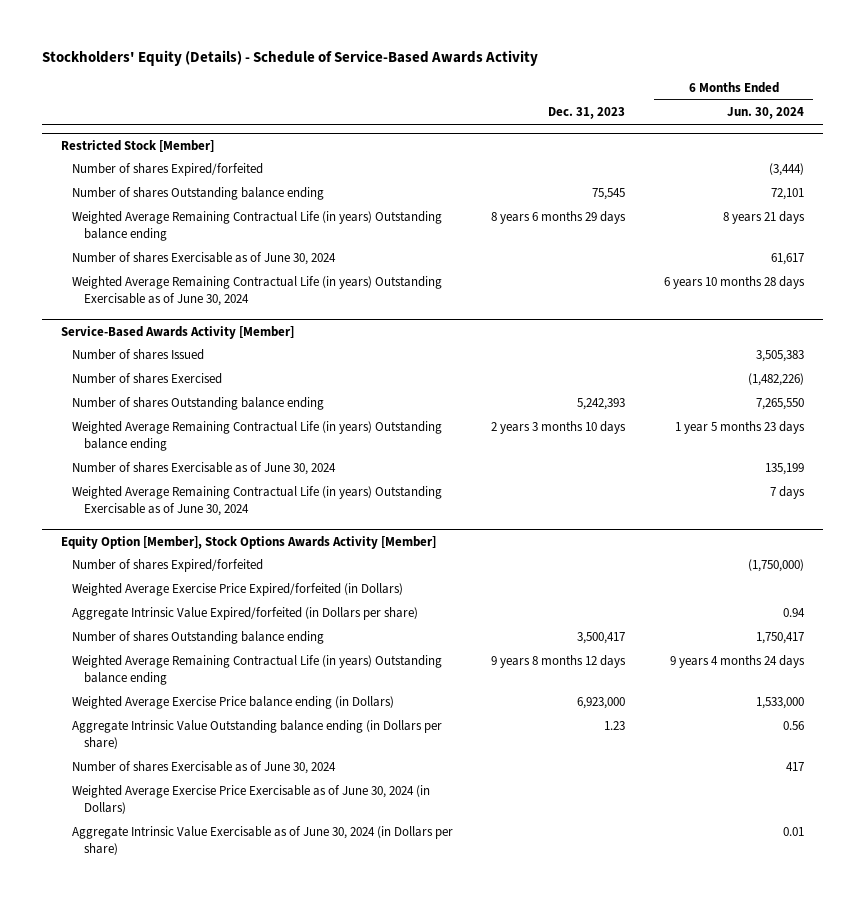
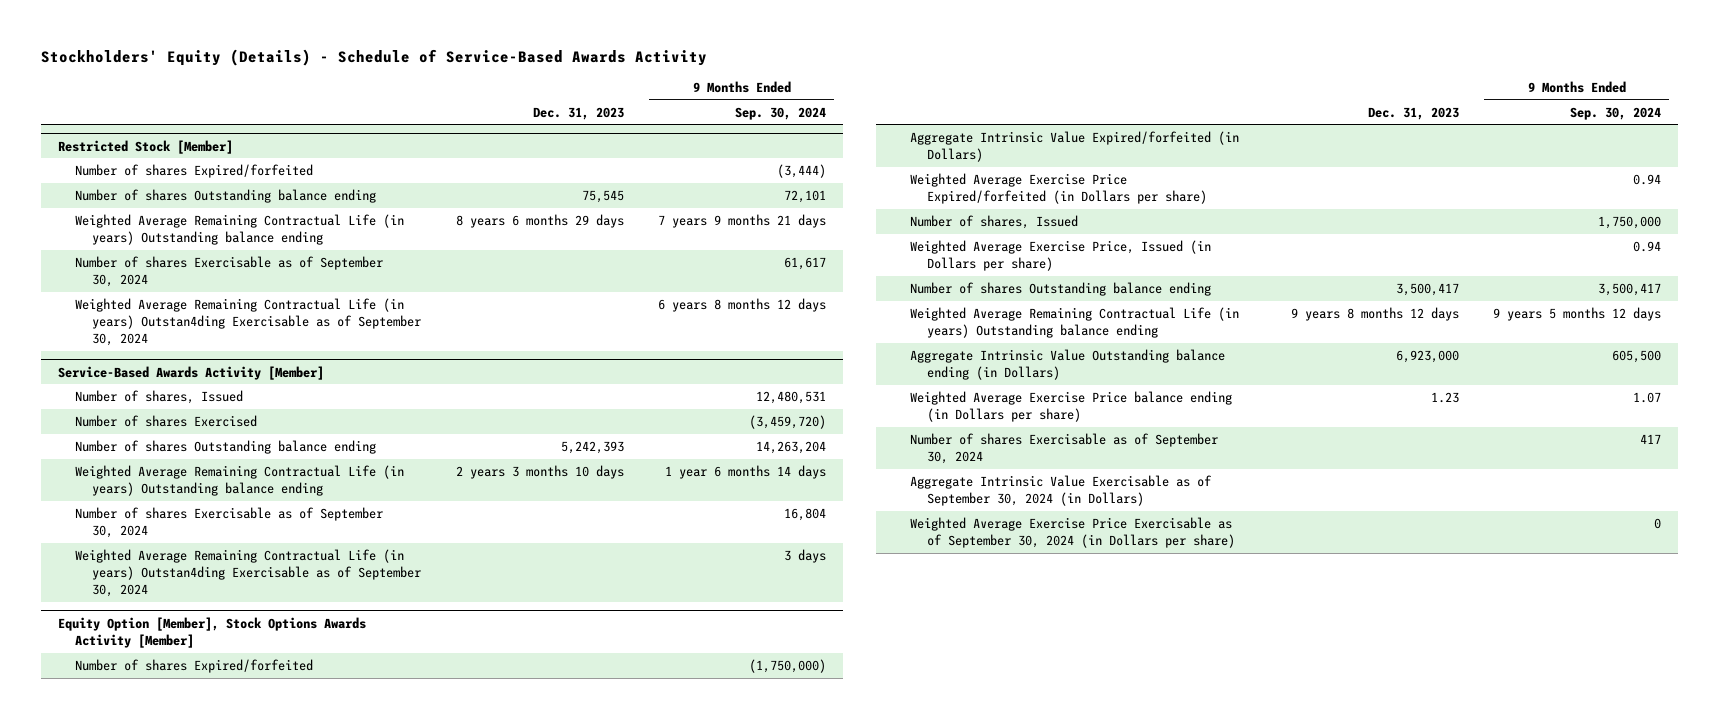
- | Dec. 31, 2023 | 6 Months Ended Jun. 30, 2024
+ | Dec. 31, 2023 | 9 Months Ended Sep. 30, 2024
@ Restricted Stock [Member]
- Number of shares Exercisable as of June 30, 2024 | | 61,617
- Weighted Average Remaining Contractual Life (in years) Outstanding Exercisable as of June 30, 2024 | | 6 years 10 months 28 days
+ Number of shares Exercisable as of September 30, 2024 | | 61,617
+ Weighted Average Remaining Contractual Life (in years) Outstan4ding Exercisable as of September 30, 2024 | | 6 years 8 months 12 days
@ Service-Based Awards Activity [Member]
- Number of shares Issued | | 3,505,383
+ Number of shares, Issued | | 12,480,531
- Number of shares Exercisable as of June 30, 2024 | | 135,199
- Weighted Average Remaining Contractual Life (in years) Outstanding Exercisable as of June 30, 2024 | | 7 days
+ Number of shares Exercisable as of September 30, 2024 | | 16,804
+ Weighted Average Remaining Contractual Life (in years) Outstan4ding Exercisable as of September 30, 2024 | | 3 days
@ Equity Option [Member], Stock Options Awards Activity [Member]
- Weighted Average Exercise Price Expired/forfeited (in Dollars)
- Aggregate Intrinsic Value Expired/forfeited (in Dollars per share) | | 0.94
+ Aggregate Intrinsic Value Expired/forfeited (in Dollars)
+ Weighted Average Exercise Price Expired/forfeited (in Dollars per share) | | 0.94
+ Number of shares, Issued | | 1,750,000
+ Weighted Average Exercise Price, Issued (in Dollars per share) | | 0.94
- Weighted Average Exercise Price balance ending (in Dollars) | 6,923,000 | 1,533,000
- Aggregate Intrinsic Value Outstanding balance ending (in Dollars per share) | 1.23 | 0.56
- Number of shares Exercisable as of June 30, 2024 | | 417
- Weighted Average Exercise Price Exercisable as of June 30, 2024 (in Dollars)
- Aggregate Intrinsic Value Exercisable as of June 30, 2024 (in Dollars per share) | | 0.01
+ Aggregate Intrinsic Value Outstanding balance ending (in Dollars) | 6,923,000 | 605,500
+ Weighted Average Exercise Price balance ending (in Dollars per share) | 1.23 | 1.07
+ Number of shares Exercisable as of September 30, 2024 | | 417
+ Aggregate Intrinsic Value Exercisable as of September 30, 2024 (in Dollars)
+ Weighted Average Exercise Price Exercisable as of September 30, 2024 (in Dollars per share) | | 0

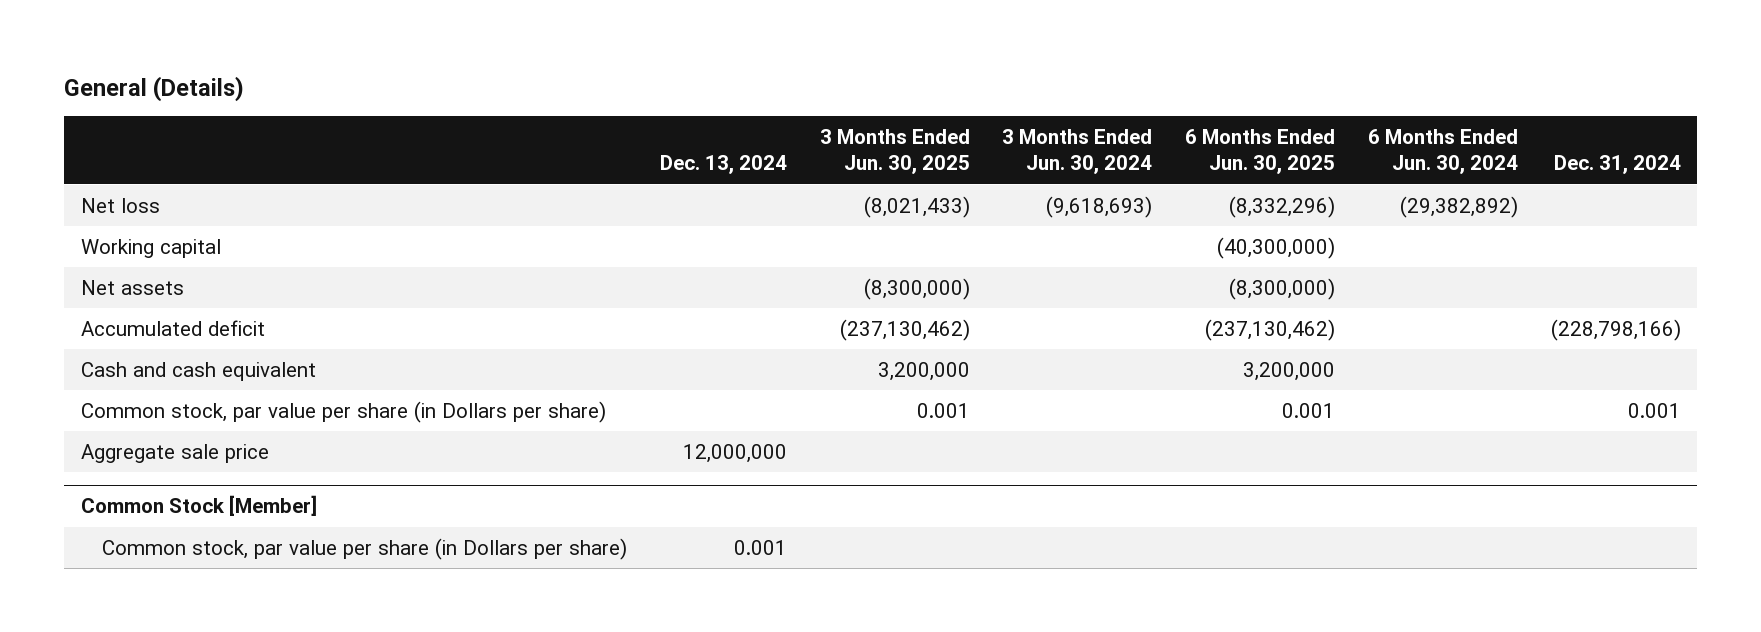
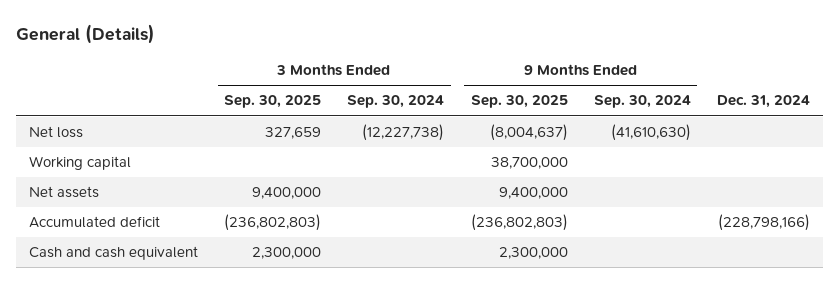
- | Dec. 13, 2024 | 3 Months Ended Jun. 30, 2025 | 3 Months Ended Jun. 30, 2024 | 6 Months Ended Jun. 30, 2025 | 6 Months Ended Jun. 30, 2024 | Dec. 31, 2024
+ | 3 Months Ended Sep. 30, 2025 | 3 Months Ended Sep. 30, 2024 | 9 Months Ended Sep. 30, 2025 | 9 Months Ended Sep. 30, 2024 | Dec. 31, 2024
- Common stock, par value per share (in Dollars per share) | | 0.001 | | 0.001 | | 0.001
- Aggregate sale price | 12,000,000 | | | | |
- Common Stock [Member]
- Common stock, par value per share (in Dollars per share) | 0.001 | | | | |

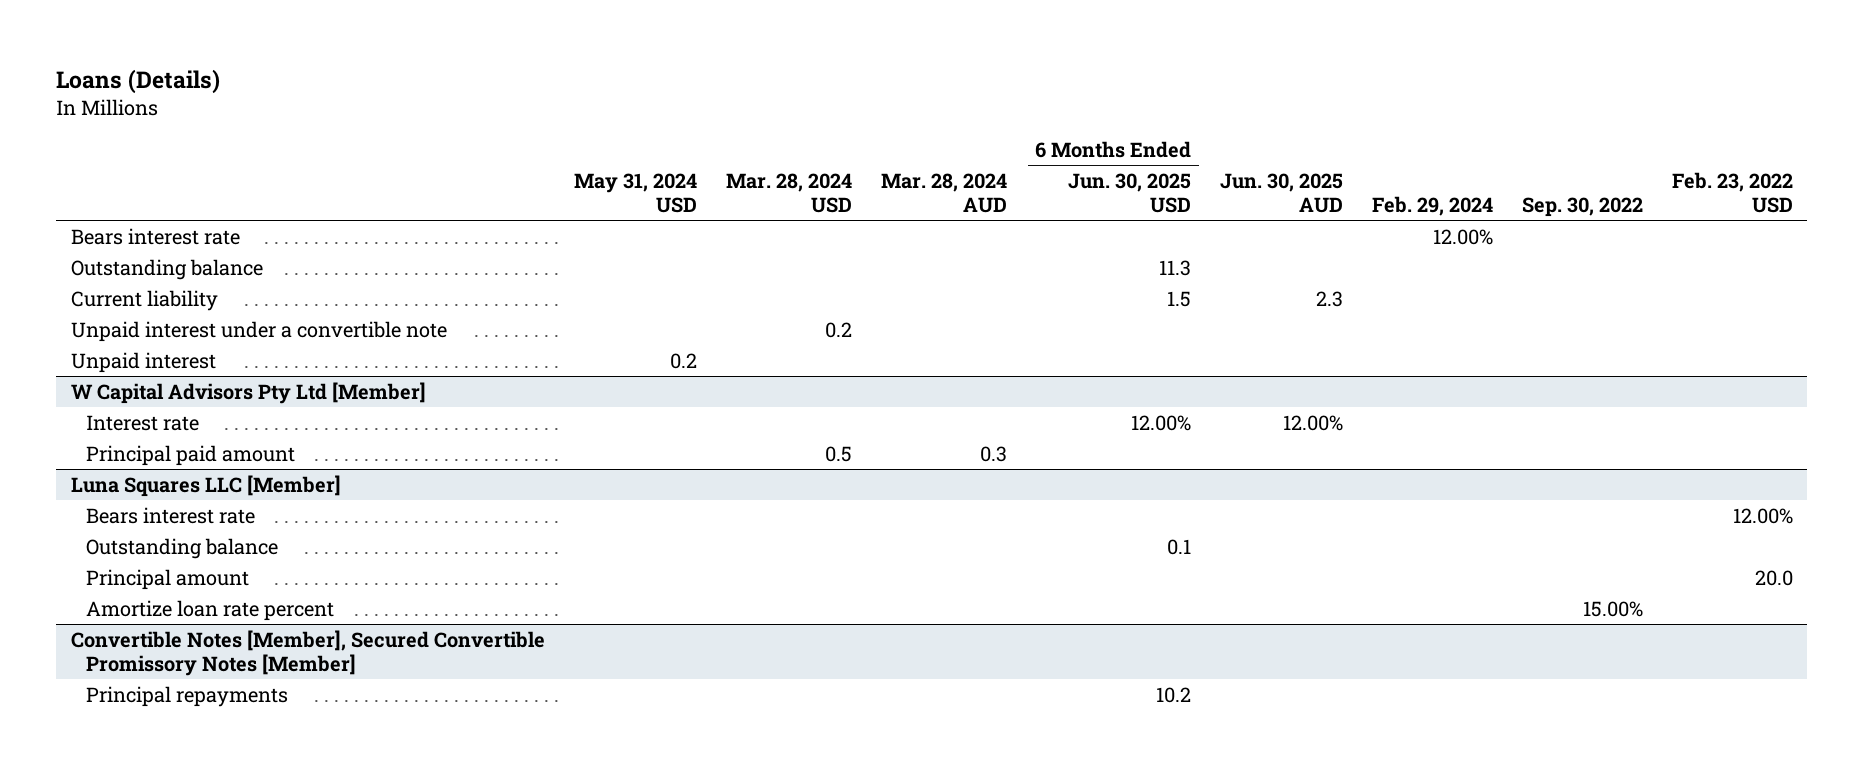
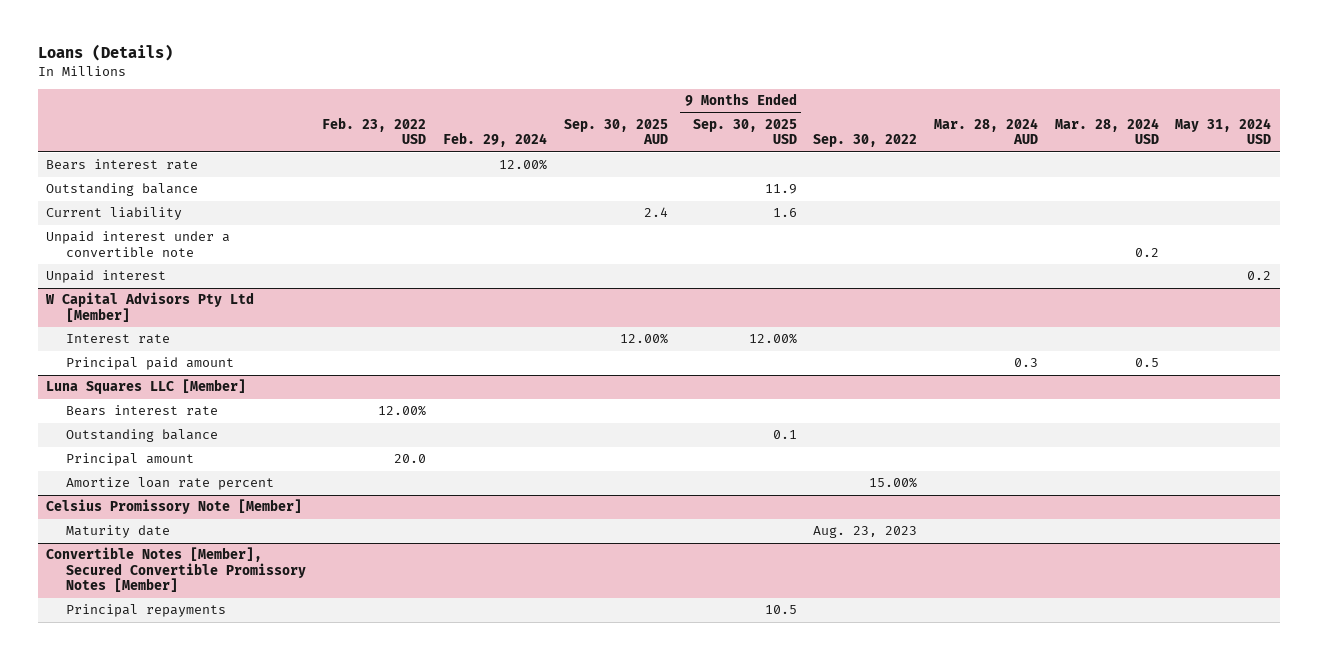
- | May 31, 2024 USD | Mar. 28, 2024 USD | Mar. 28, 2024 AUD | 6 Months Ended Jun. 30, 2025 USD | Jun. 30, 2025 AUD | Feb. 29, 2024 | Sep. 30, 2022 | Feb. 23, 2022 USD
+ | Feb. 23, 2022 USD | Feb. 29, 2024 | Sep. 30, 2025 AUD | 9 Months Ended Sep. 30, 2025 USD | Sep. 30, 2022 | Mar. 28, 2024 AUD | Mar. 28, 2024 USD | May 31, 2024 USD
+ Celsius Promissory Note [Member]
+ Maturity date | | | | | Aug. 23, 2023 | | |

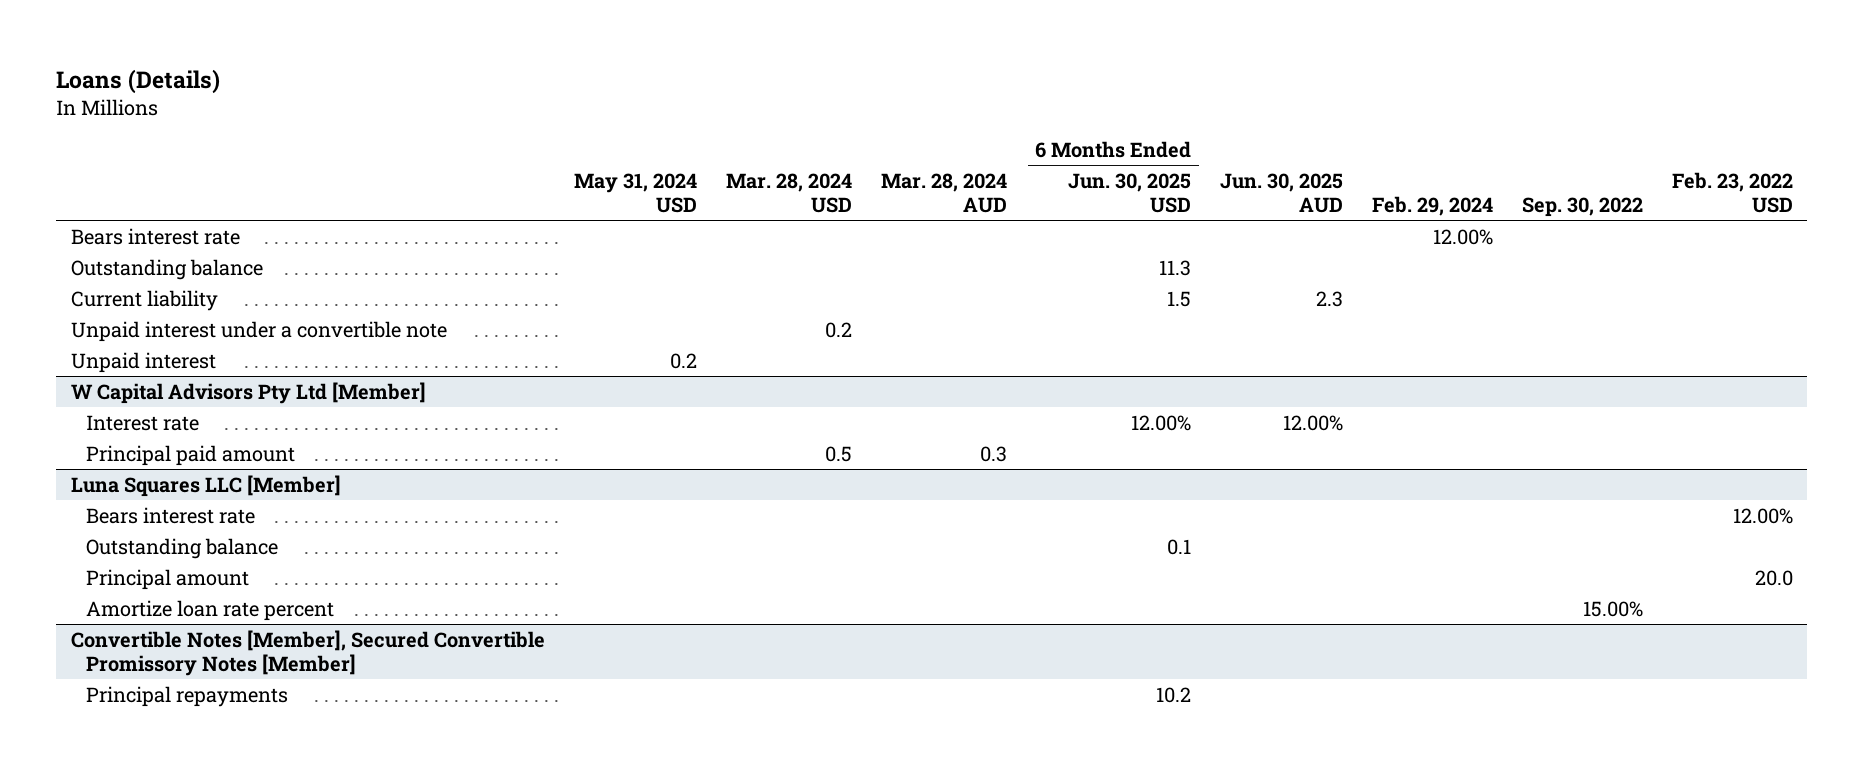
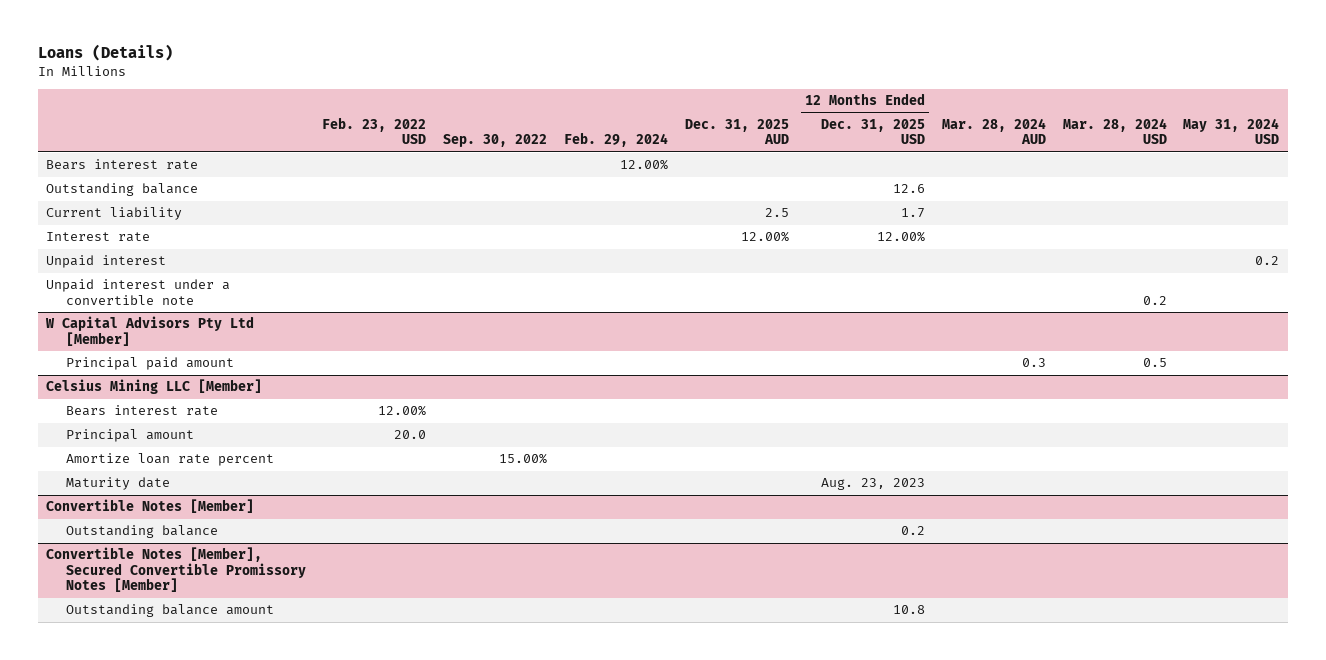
- | May 31, 2024 USD | Mar. 28, 2024 USD | Mar. 28, 2024 AUD | 6 Months Ended Jun. 30, 2025 USD | Jun. 30, 2025 AUD | Feb. 29, 2024 | Sep. 30, 2022 | Feb. 23, 2022 USD
+ | Feb. 23, 2022 USD | Sep. 30, 2022 | Feb. 29, 2024 | Dec. 31, 2025 AUD | 12 Months Ended Dec. 31, 2025 USD | Mar. 28, 2024 AUD | Mar. 28, 2024 USD | May 31, 2024 USD
+ Interest rate | | | | 12.00% | 12.00% | | |
moved down: Unpaid interest under a convertible note | | | | | | | 0.2 |
@ W Capital Advisors Pty Ltd [Member]
- Interest rate | | | | 12.00% | 12.00% | | |
- Luna Squares LLC [Member]
+ Celsius Mining LLC [Member]
- Outstanding balance | | | | 0.1 | | | |
+ Maturity date | | | | | Aug. 23, 2023 | | |
+ Convertible Notes [Member]
+ Outstanding balance | | | | | 0.2 | | |
@ Convertible Notes [Member], Secured Convertible Promissory Notes [Member]
- Principal repayments | | | | 10.2 | | | |
+ Outstanding balance amount | | | | | 10.8 | | |

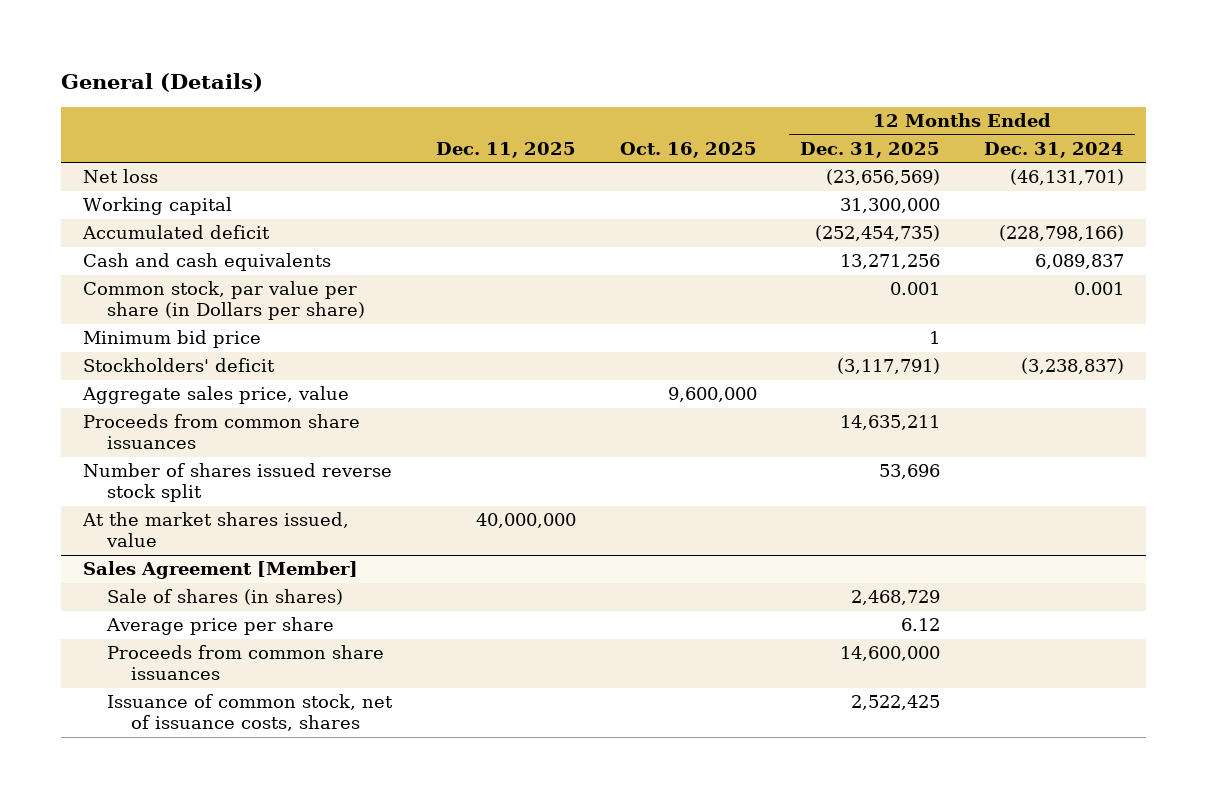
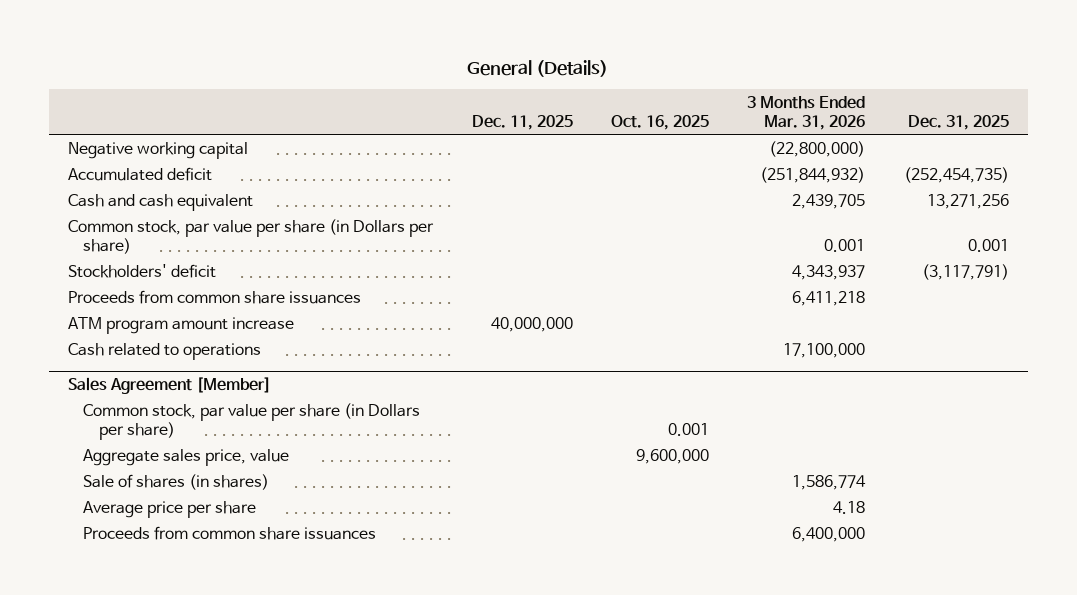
- | Dec. 11, 2025 | Oct. 16, 2025 | 12 Months Ended Dec. 31, 2025 | 12 Months Ended Dec. 31, 2024
+ | Dec. 11, 2025 | Oct. 16, 2025 | 3 Months Ended Mar. 31, 2026 | Dec. 31, 2025
- Net loss | | | (23,656,569) | (46,131,701)
- Working capital | | | 31,300,000 |
+ Negative working capital | | | (22,800,000) |
- Cash and cash equivalents | | | 13,271,256 | 6,089,837
+ Cash and cash equivalent | | | 2,439,705 | 13,271,256
- Minimum bid price | | | 1 |
- Aggregate sales price, value | | 9,600,000 | |
- Number of shares issued reverse stock split | | | 53,696 |
- At the market shares issued, value | 40,000,000 | | |
+ ATM program amount increase | 40,000,000 | | |
+ Cash related to operations | | | 17,100,000 |
@ Sales Agreement [Member]
+ Common stock, par value per share (in Dollars per share) | | 0.001 | |
+ Aggregate sales price, value | | 9,600,000 | |
- Issuance of common stock, net of issuance costs, shares | | | 2,522,425 |

